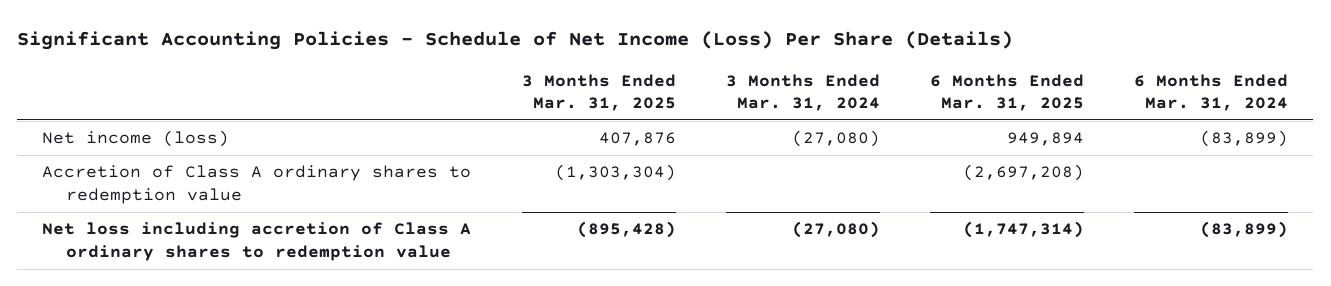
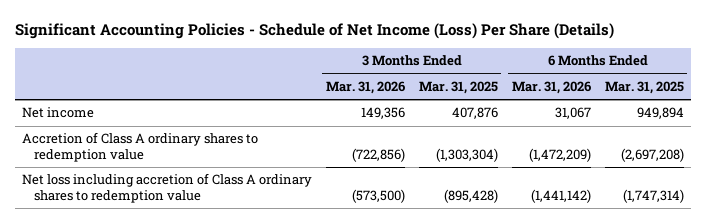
- | 3 Months Ended Mar. 31, 2025 | 3 Months Ended Mar. 31, 2024 | 6 Months Ended Mar. 31, 2025 | 6 Months Ended Mar. 31, 2024
+ | 3 Months Ended Mar. 31, 2026 | 3 Months Ended Mar. 31, 2025 | 6 Months Ended Mar. 31, 2026 | 6 Months Ended Mar. 31, 2025
- Net income (loss) | 407,876 | (27,080) | 949,894 | (83,899)
+ Net income | 149,356 | 407,876 | 31,067 | 949,894

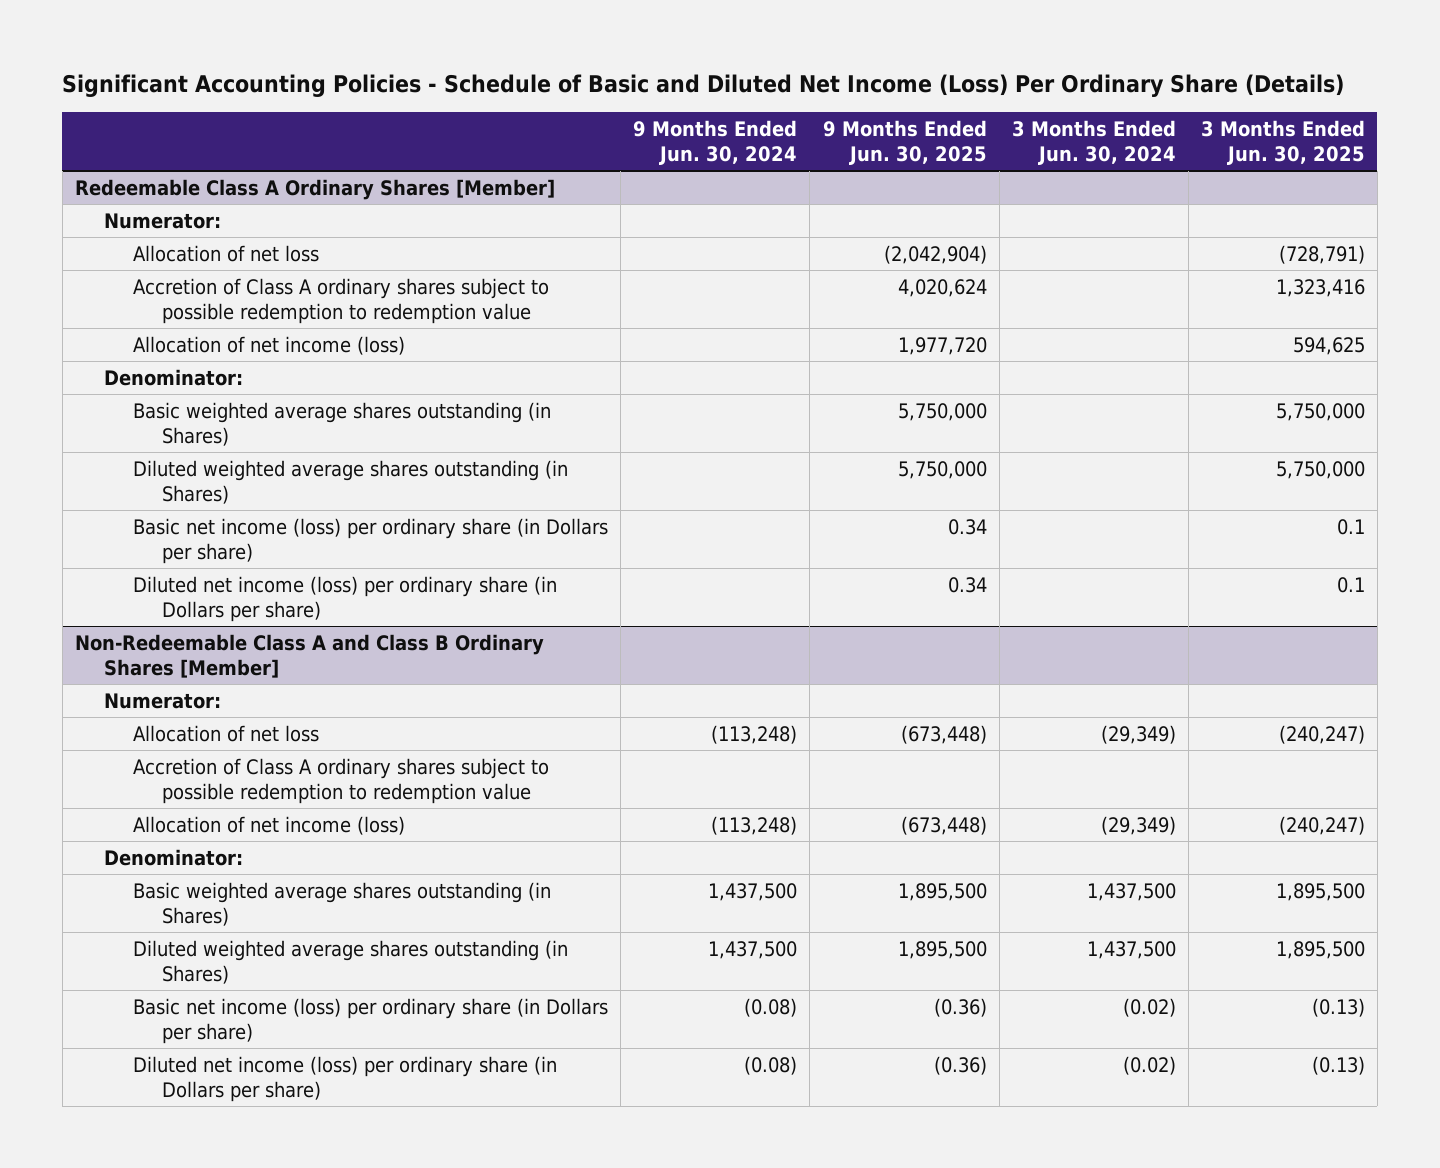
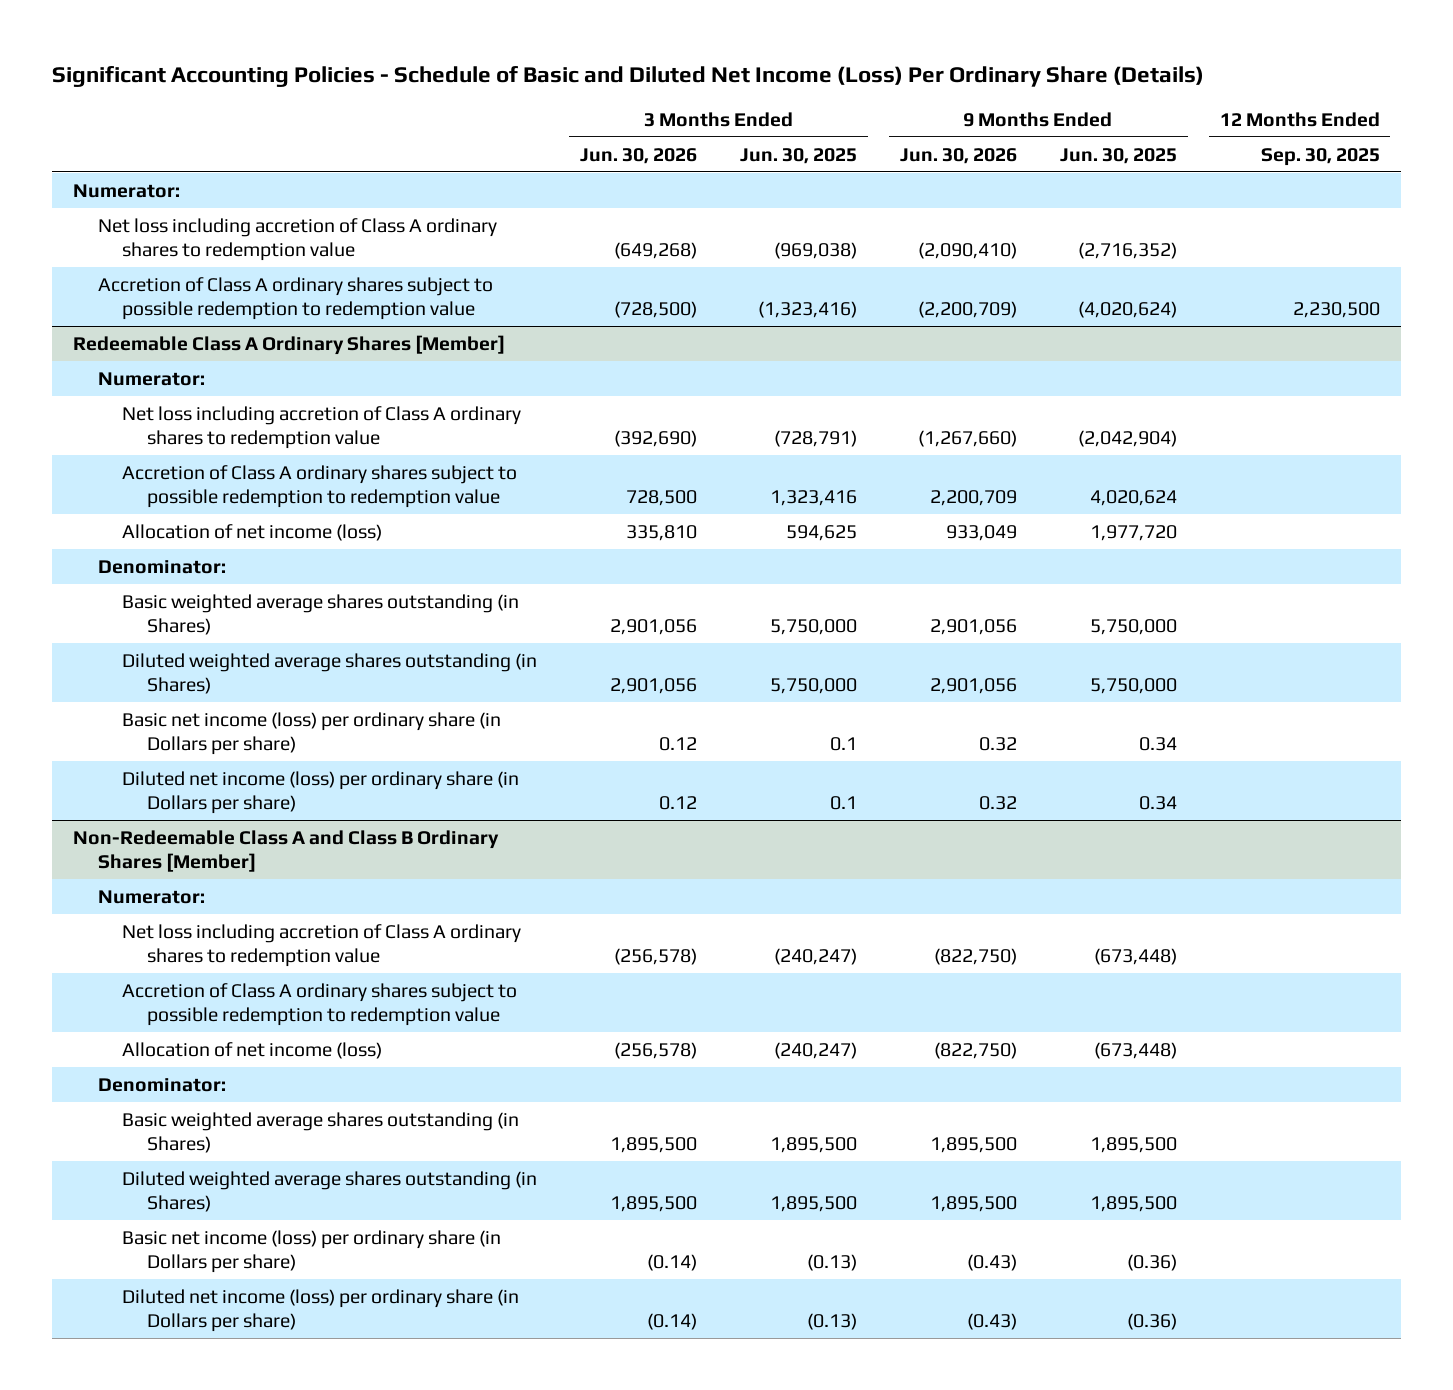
- | 9 Months Ended Jun. 30, 2024 | 9 Months Ended Jun. 30, 2025 | 3 Months Ended Jun. 30, 2024 | 3 Months Ended Jun. 30, 2025
+ | 3 Months Ended Jun. 30, 2026 | 3 Months Ended Jun. 30, 2025 | 9 Months Ended Jun. 30, 2026 | 9 Months Ended Jun. 30, 2025 | 12 Months Ended Sep. 30, 2025
+ Numerator:
+ Net loss including accretion of Class A ordinary shares to redemption value | (649,268) | (969,038) | (2,090,410) | (2,716,352) |
+ Accretion of Class A ordinary shares subject to possible redemption to redemption value | (728,500) | (1,323,416) | (2,200,709) | (4,020,624) | 2,230,500
@ Redeemable Class A Ordinary Shares [Member]
- Allocation of net loss | | (2,042,904) | | (728,791)
+ Net loss including accretion of Class A ordinary shares to redemption value | (392,690) | (728,791) | (1,267,660) | (2,042,904) |
@ Non-Redeemable Class A and Class B Ordinary Shares [Member]
- Allocation of net loss | (113,248) | (673,448) | (29,349) | (240,247)
+ Net loss including accretion of Class A ordinary shares to redemption value | (256,578) | (240,247) | (822,750) | (673,448) |

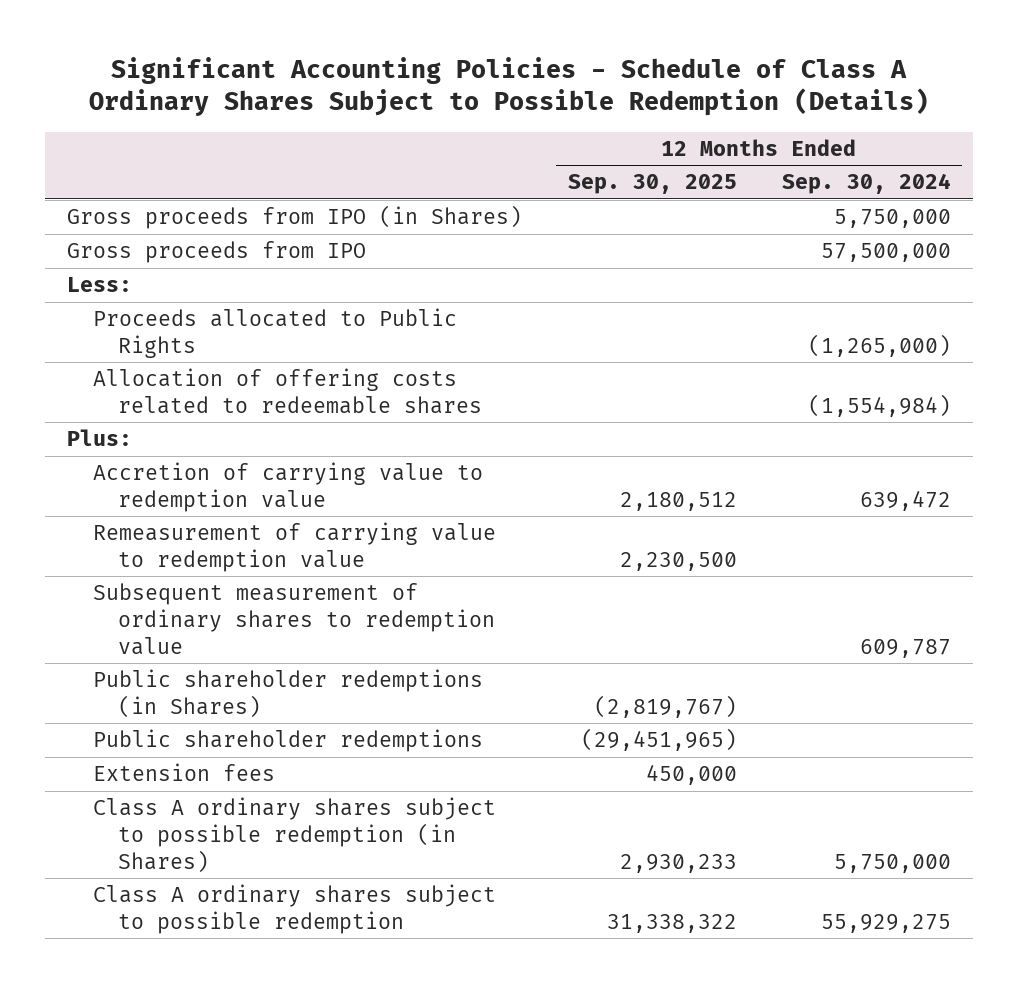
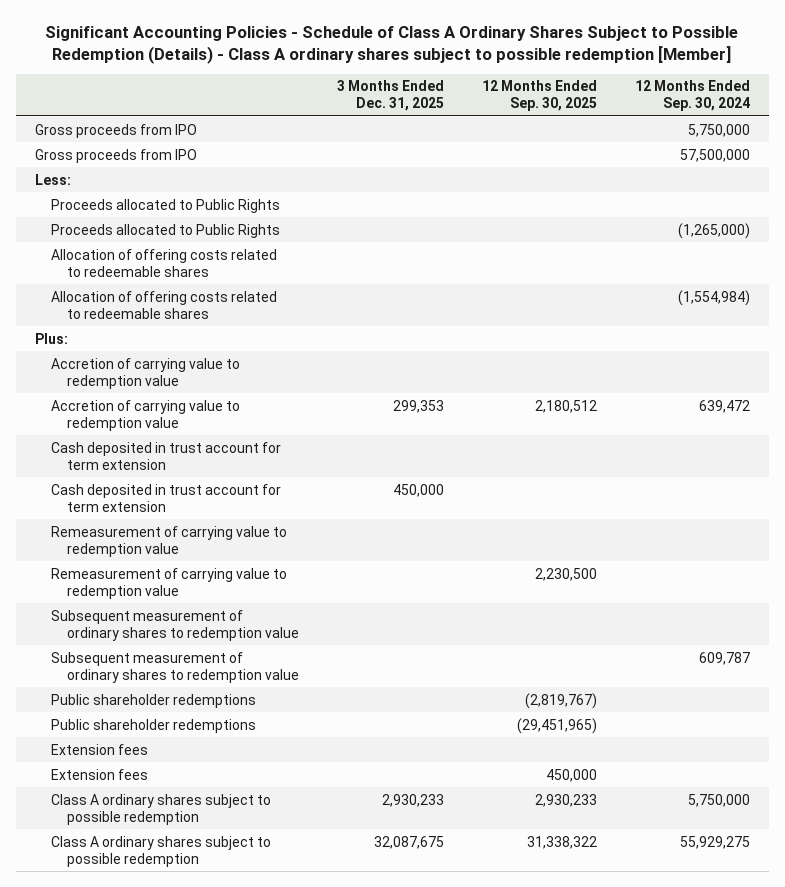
- Significant Accounting Policies - Schedule of Class A Ordinary Shares Subject to Possible Redemption (Details)
+ Significant Accounting Policies - Schedule of Class A Ordinary Shares Subject to Possible Redemption (Details) - Class A ordinary shares subject to possible redemption [Member]
- | 12 Months Ended Sep. 30, 2025 | 12 Months Ended Sep. 30, 2024
+ | 3 Months Ended Dec. 31, 2025 | 12 Months Ended Sep. 30, 2025 | 12 Months Ended Sep. 30, 2024
- Gross proceeds from IPO (in Shares) | | 5,750,000
+ Gross proceeds from IPO | | | 5,750,000
+ Proceeds allocated to Public Rights
+ Allocation of offering costs related to redeemable shares
+ Accretion of carrying value to redemption value
+ Cash deposited in trust account for term extension
+ Cash deposited in trust account for term extension | 450,000 | |
+ Remeasurement of carrying value to redemption value
+ Subsequent measurement of ordinary shares to redemption value
- Public shareholder redemptions (in Shares) | (2,819,767) |
+ Public shareholder redemptions | | (2,819,767) |
+ Extension fees
- Class A ordinary shares subject to possible redemption (in Shares) | 2,930,233 | 5,750,000
+ Class A ordinary shares subject to possible redemption | 2,930,233 | 2,930,233 | 5,750,000

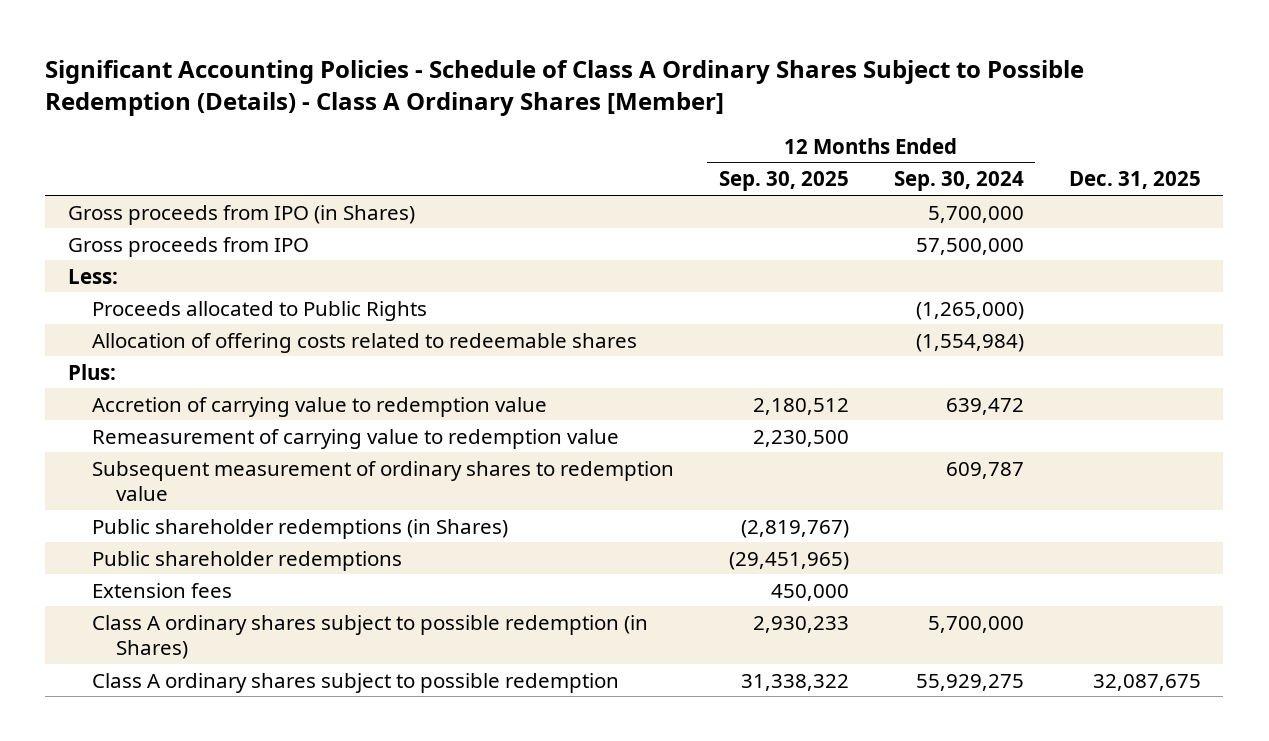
- Significant Accounting Policies - Schedule of Class A Ordinary Shares Subject to Possible Redemption (Details) - Class A ordinary shares subject to possible redemption [Member]
+ Significant Accounting Policies - Schedule of Class A Ordinary Shares Subject to Possible Redemption (Details) - Class A Ordinary Shares [Member]
- | 3 Months Ended Dec. 31, 2025 | 12 Months Ended Sep. 30, 2025 | 12 Months Ended Sep. 30, 2024
+ | 12 Months Ended Sep. 30, 2025 | 12 Months Ended Sep. 30, 2024 | Dec. 31, 2025
- Gross proceeds from IPO | | | 5,750,000
+ Gross proceeds from IPO (in Shares) | | 5,700,000 |
- Proceeds allocated to Public Rights
- Allocation of offering costs related to redeemable shares
- Accretion of carrying value to redemption value
- Cash deposited in trust account for term extension
- Cash deposited in trust account for term extension | 450,000 | |
- Remeasurement of carrying value to redemption value
- Subsequent measurement of ordinary shares to redemption value
- Public shareholder redemptions | | (2,819,767) |
+ Public shareholder redemptions (in Shares) | (2,819,767) | |
- Extension fees
- Class A ordinary shares subject to possible redemption | 2,930,233 | 2,930,233 | 5,750,000
+ Class A ordinary shares subject to possible redemption (in Shares) | 2,930,233 | 5,700,000 |

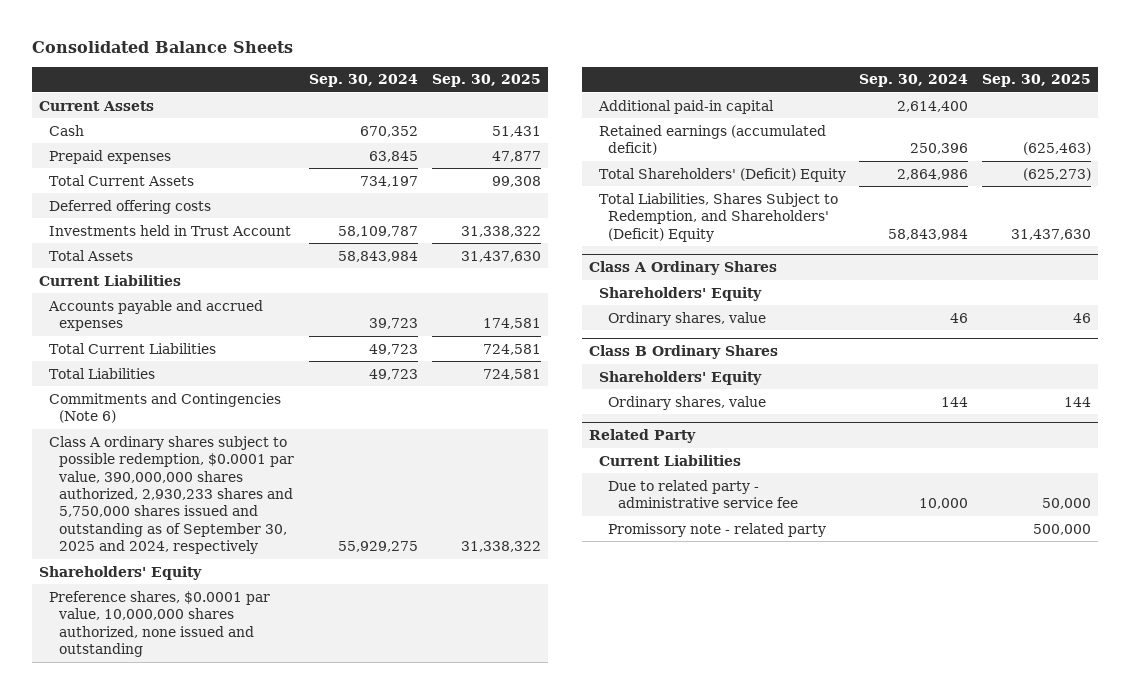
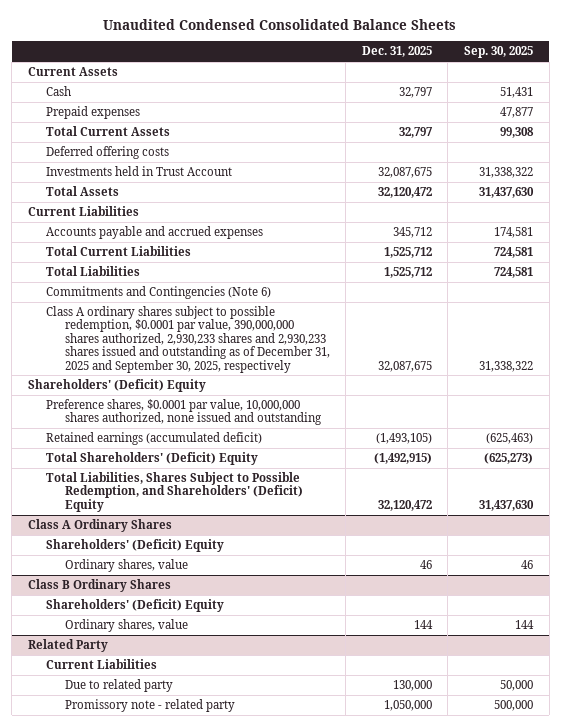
- Consolidated Balance Sheets
+ Unaudited Condensed Consolidated Balance Sheets
- | Sep. 30, 2024 | Sep. 30, 2025
+ | Dec. 31, 2025 | Sep. 30, 2025
- Class A ordinary shares subject to possible redemption, $0.0001 par value, 390,000,000 shares authorized, 2,930,233 shares and 5,750,000 shares issued and outstanding as of September 30, 2025 and 2024, respectively | 55,929,275 | 31,338,322
- Shareholders' Equity
+ Class A ordinary shares subject to possible redemption, $0.0001 par value, 390,000,000 shares authorized, 2,930,233 shares and 2,930,233 shares issued and outstanding as of December 31, 2025 and September 30, 2025, respectively | 32,087,675 | 31,338,322
+ Shareholders' (Deficit) Equity
- Additional paid-in capital | 2,614,400 |
- Total Liabilities, Shares Subject to Redemption, and Shareholders' (Deficit) Equity | 58,843,984 | 31,437,630
+ Total Liabilities, Shares Subject to Possible Redemption, and Shareholders' (Deficit) Equity | 32,120,472 | 31,437,630
@ Class A Ordinary Shares
- Shareholders' Equity
+ Shareholders' (Deficit) Equity
@ Class B Ordinary Shares
- Shareholders' Equity
+ Shareholders' (Deficit) Equity
@ Related Party
- Due to related party - administrative service fee | 10,000 | 50,000
+ Due to related party | 130,000 | 50,000

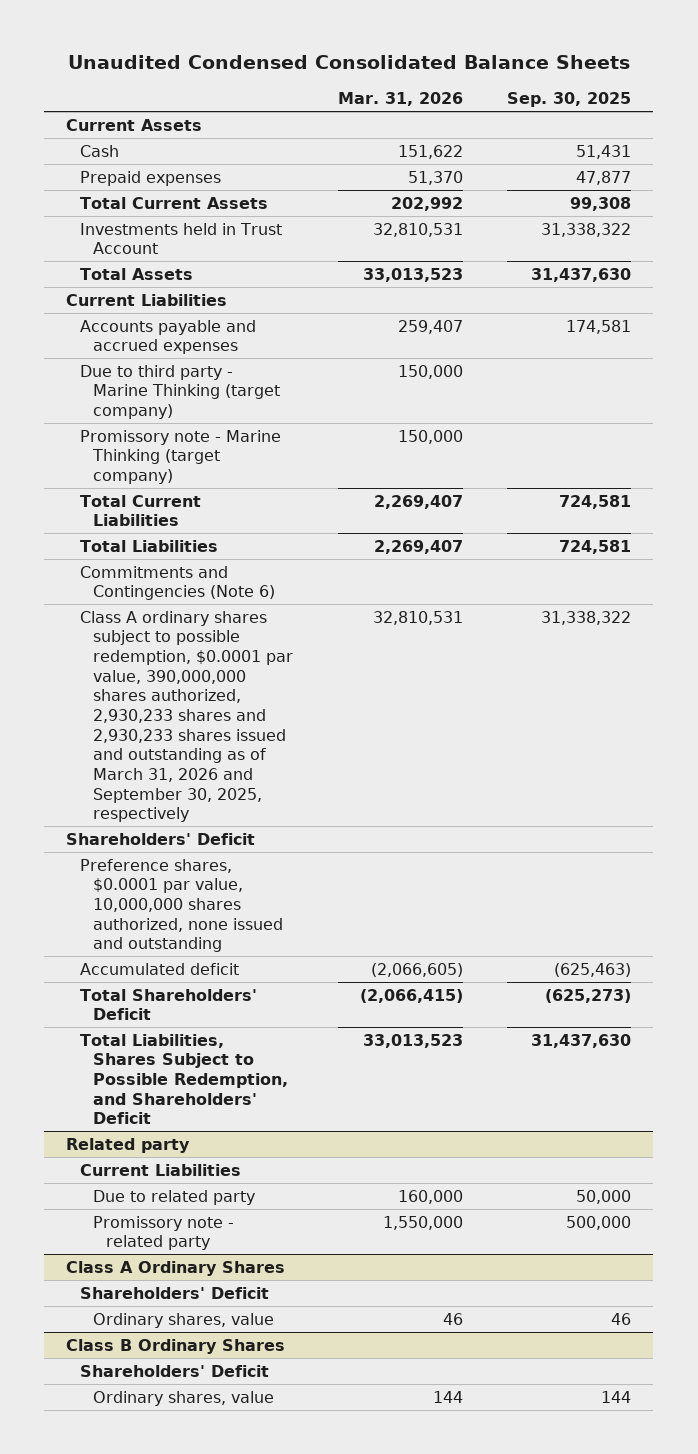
- | Dec. 31, 2025 | Sep. 30, 2025
+ | Mar. 31, 2026 | Sep. 30, 2025
- Deferred offering costs
+ Due to third party - Marine Thinking (target company) | 150,000 |
+ Promissory note - Marine Thinking (target company) | 150,000 |
- Class A ordinary shares subject to possible redemption, $0.0001 par value, 390,000,000 shares authorized, 2,930,233 shares and 2,930,233 shares issued and outstanding as of December 31, 2025 and September 30, 2025, respectively | 32,087,675 | 31,338,322
- Shareholders' (Deficit) Equity
+ Class A ordinary shares subject to possible redemption, $0.0001 par value, 390,000,000 shares authorized, 2,930,233 shares and 2,930,233 shares issued and outstanding as of March 31, 2026 and September 30, 2025, respectively | 32,810,531 | 31,338,322
+ Shareholders' Deficit
- Retained earnings (accumulated deficit) | (1,493,105) | (625,463)
- Total Shareholders' (Deficit) Equity | (1,492,915) | (625,273)
- Total Liabilities, Shares Subject to Possible Redemption, and Shareholders' (Deficit) Equity | 32,120,472 | 31,437,630
+ Accumulated deficit | (2,066,605) | (625,463)
+ Total Shareholders' Deficit | (2,066,415) | (625,273)
+ Total Liabilities, Shares Subject to Possible Redemption, and Shareholders' Deficit | 33,013,523 | 31,437,630
+ Related party
+ Current Liabilities
+ Due to related party | 160,000 | 50,000
+ Promissory note - related party | 1,550,000 | 500,000
@ Class A Ordinary Shares
- Shareholders' (Deficit) Equity
+ Shareholders' Deficit
@ Class B Ordinary Shares
- Shareholders' (Deficit) Equity
+ Shareholders' Deficit
- Related Party
- Current Liabilities
- Due to related party | 130,000 | 50,000
- Promissory note - related party | 1,050,000 | 500,000

